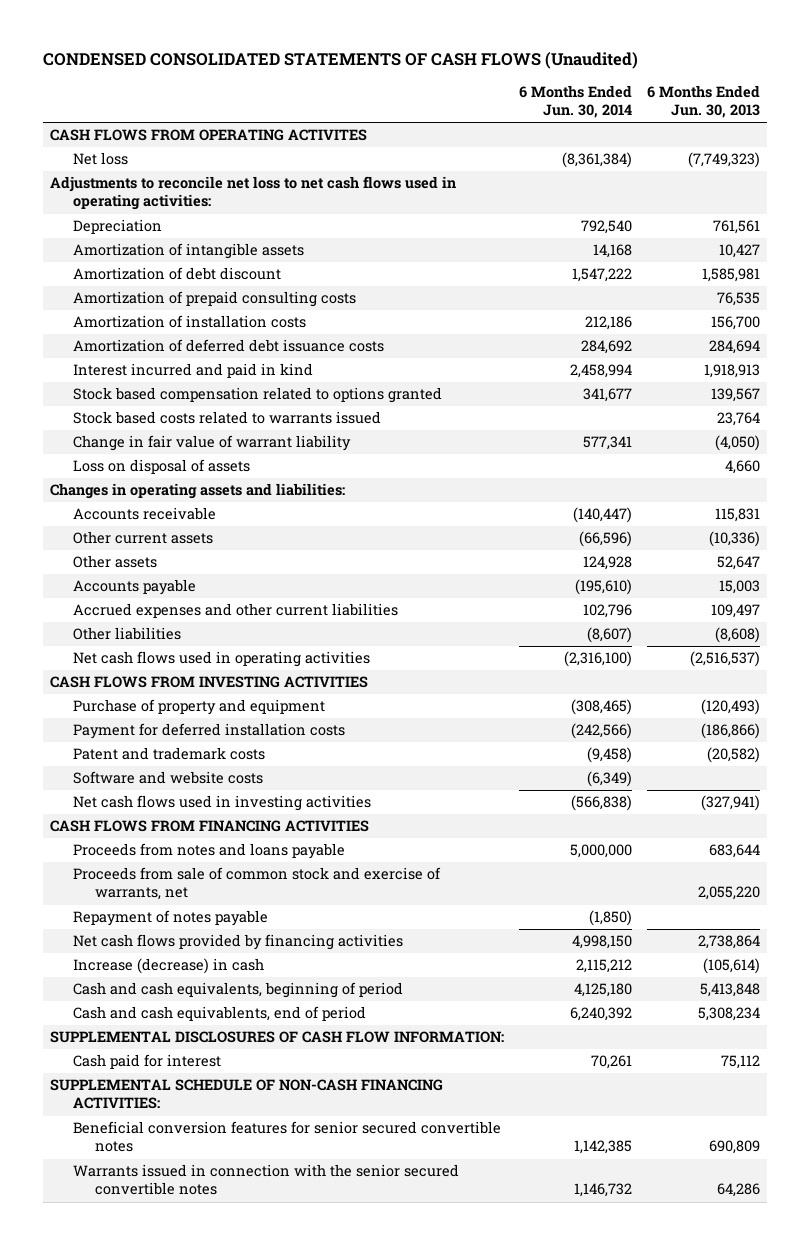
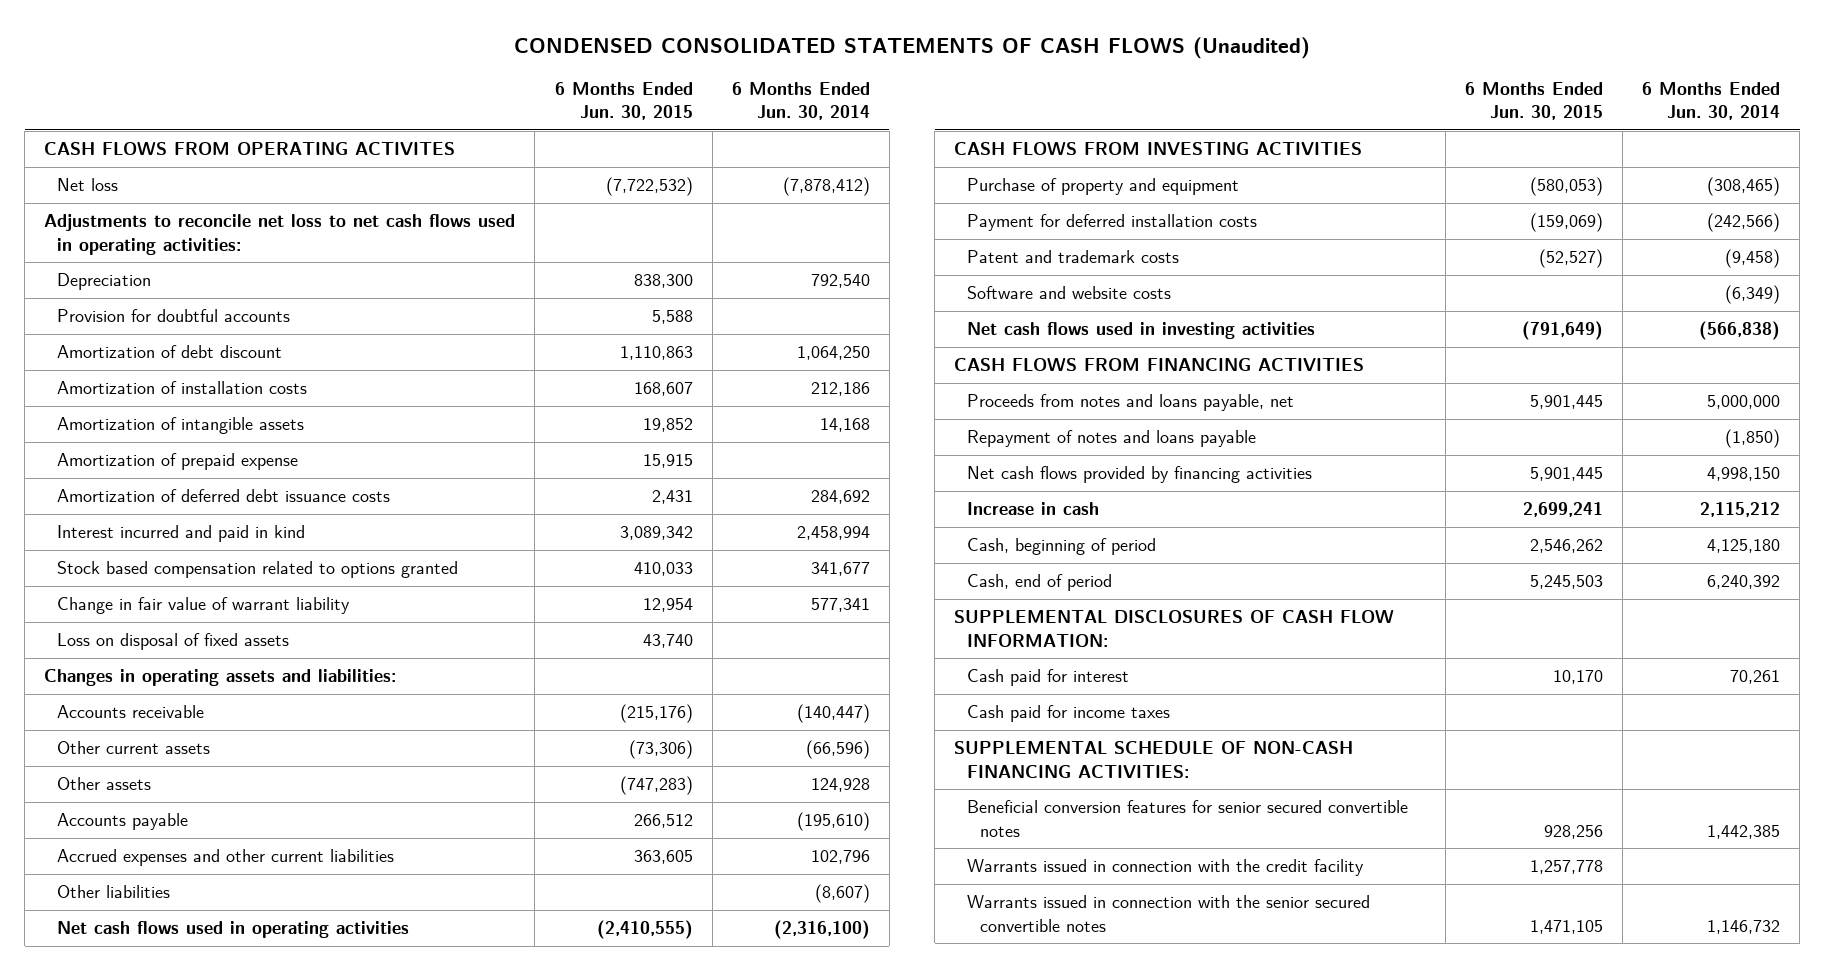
- | 6 Months Ended Jun. 30, 2014 | 6 Months Ended Jun. 30, 2013
+ | 6 Months Ended Jun. 30, 2015 | 6 Months Ended Jun. 30, 2014
- Net loss | (8,361,384) | (7,749,323)
+ Net loss | (7,722,532) | (7,878,412)
- Amortization of debt discount | 1,547,222 | 1,585,981
- Amortization of prepaid consulting costs | | 76,535
+ Provision for doubtful accounts | 5,588 |
+ Amortization of debt discount | 1,110,863 | 1,064,250
moved down: Amortization of intangible assets | 19,852 | 14,168
+ Amortization of prepaid expense | 15,915 |
- Stock based costs related to warrants issued | | 23,764
- Loss on disposal of assets | | 4,660
+ Loss on disposal of fixed assets | 43,740 |
- Proceeds from notes and loans payable | 5,000,000 | 683,644
- Proceeds from sale of common stock and exercise of warrants, net | | 2,055,220
- Repayment of notes payable | (1,850) |
+ Proceeds from notes and loans payable, net | 5,901,445 | 5,000,000
+ Repayment of notes and loans payable | | (1,850)
- Increase (decrease) in cash | 2,115,212 | (105,614)
- Cash and cash equivalents, beginning of period | 4,125,180 | 5,413,848
- Cash and cash equivablents, end of period | 6,240,392 | 5,308,234
+ Increase in cash | 2,699,241 | 2,115,212
+ Cash, beginning of period | 2,546,262 | 4,125,180
+ Cash, end of period | 5,245,503 | 6,240,392
+ Cash paid for income taxes
- Beneficial conversion features for senior secured convertible notes | 1,142,385 | 690,809
+ Beneficial conversion features for senior secured convertible notes | 928,256 | 1,442,385
+ Warrants issued in connection with the credit facility | 1,257,778 |

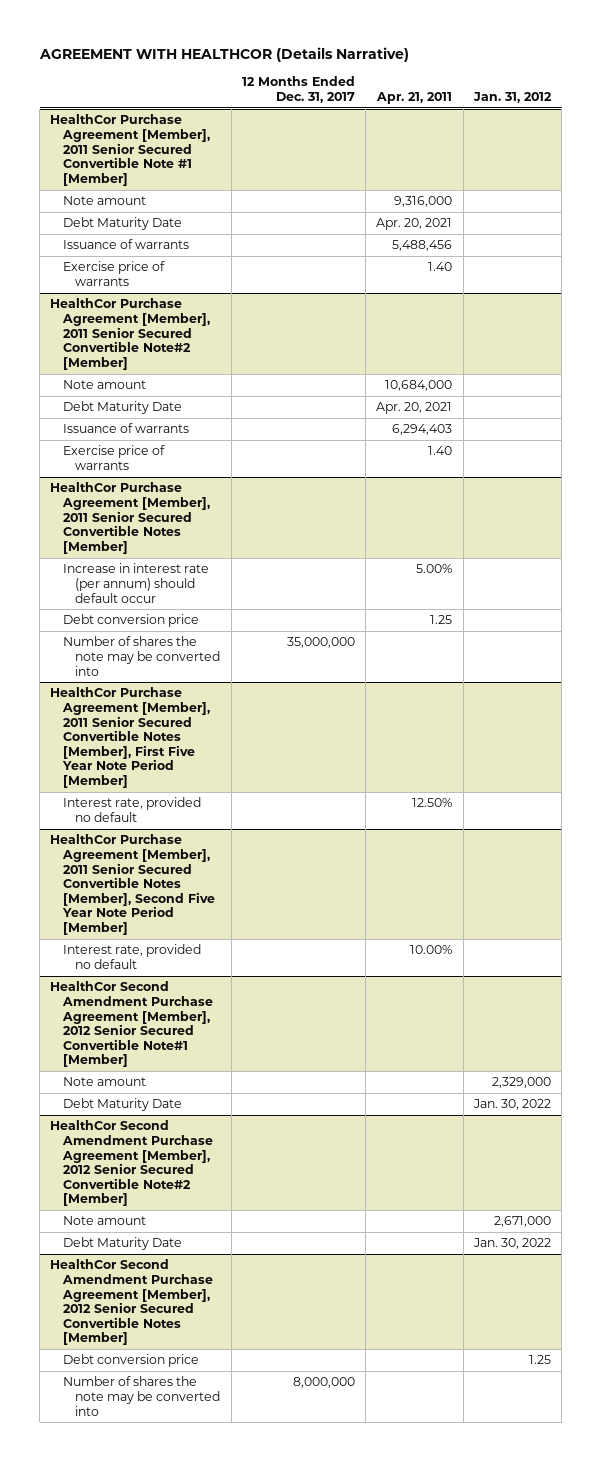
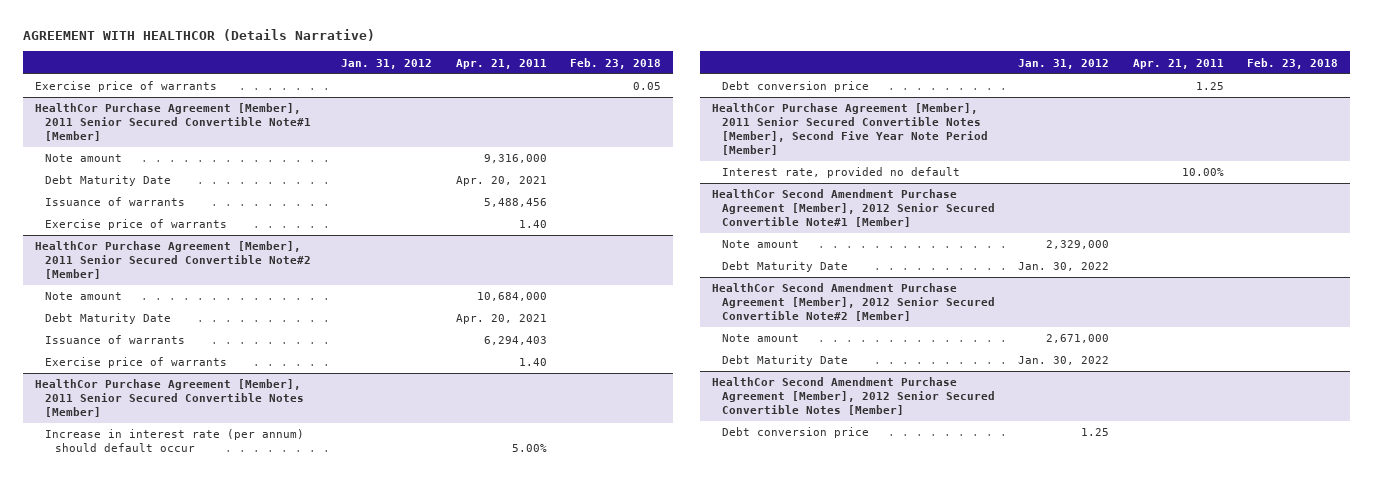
- | 12 Months Ended Dec. 31, 2017 | Apr. 21, 2011 | Jan. 31, 2012
+ | Jan. 31, 2012 | Apr. 21, 2011 | Feb. 23, 2018
- HealthCor Purchase Agreement [Member], 2011 Senior Secured Convertible Note #1 [Member]
+ Exercise price of warrants | | | 0.05
+ HealthCor Purchase Agreement [Member], 2011 Senior Secured Convertible Note#1 [Member]
@ HealthCor Purchase Agreement [Member], 2011 Senior Secured Convertible Notes [Member]
- Number of shares the note may be converted into | 35,000,000 | |
- HealthCor Purchase Agreement [Member], 2011 Senior Secured Convertible Notes [Member], First Five Year Note Period [Member]
- Interest rate, provided no default | | 12.50% |
@ HealthCor Second Amendment Purchase Agreement [Member], 2012 Senior Secured Convertible Notes [Member]
- Number of shares the note may be converted into | 8,000,000 | |

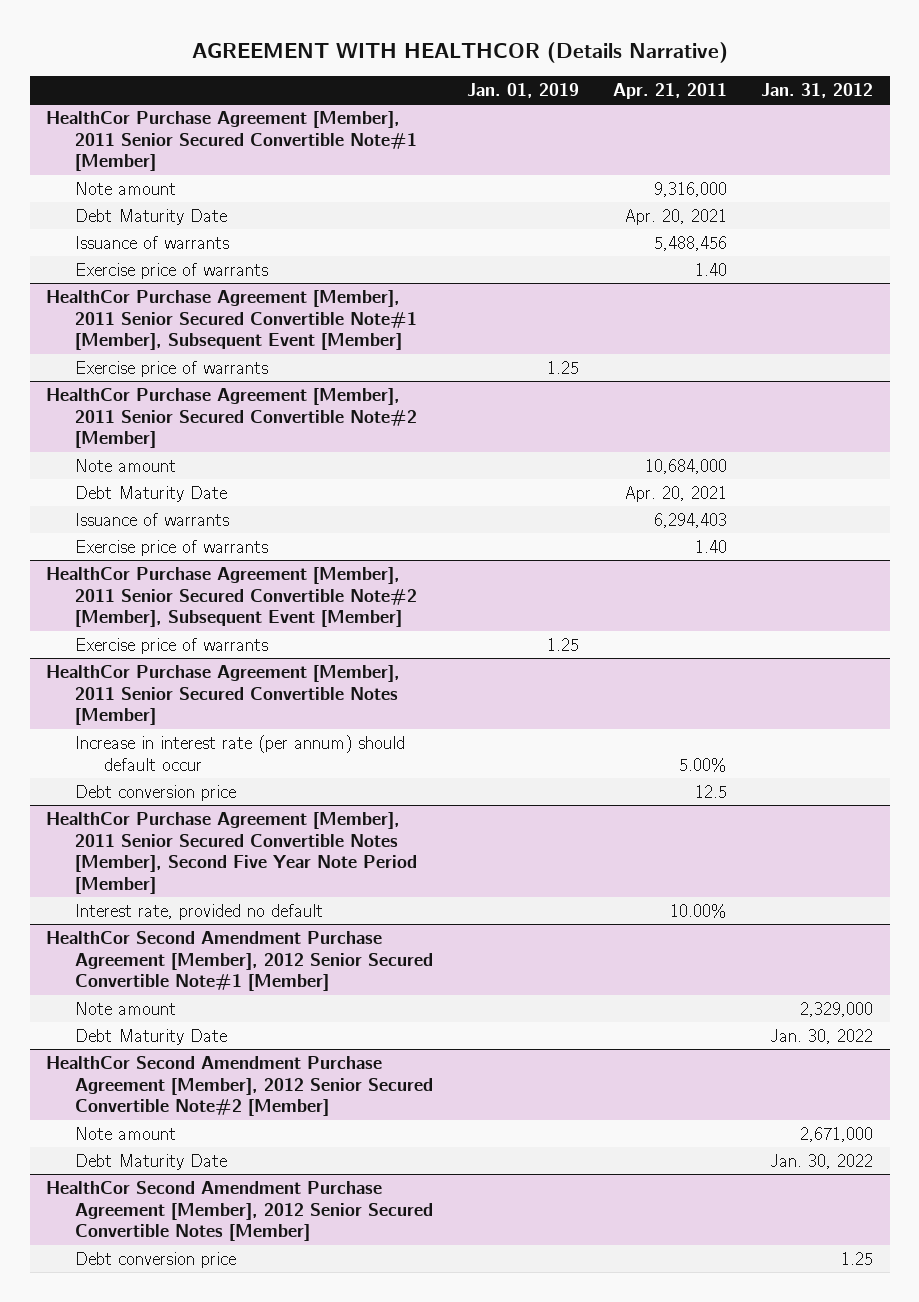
- | Jan. 31, 2012 | Apr. 21, 2011 | Feb. 23, 2018
+ | Jan. 01, 2019 | Apr. 21, 2011 | Jan. 31, 2012
- Exercise price of warrants | | | 0.05
+ HealthCor Purchase Agreement [Member], 2011 Senior Secured Convertible Note#1 [Member], Subsequent Event [Member]
+ Exercise price of warrants | 1.25 | |
+ HealthCor Purchase Agreement [Member], 2011 Senior Secured Convertible Note#2 [Member], Subsequent Event [Member]
+ Exercise price of warrants | 1.25 | |
@ HealthCor Purchase Agreement [Member], 2011 Senior Secured Convertible Notes [Member]
- Debt conversion price | | 1.25 |
+ Debt conversion price | | 12.5 |

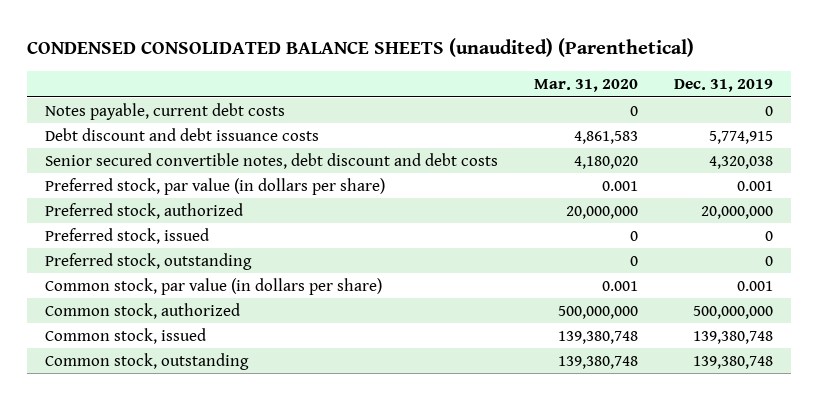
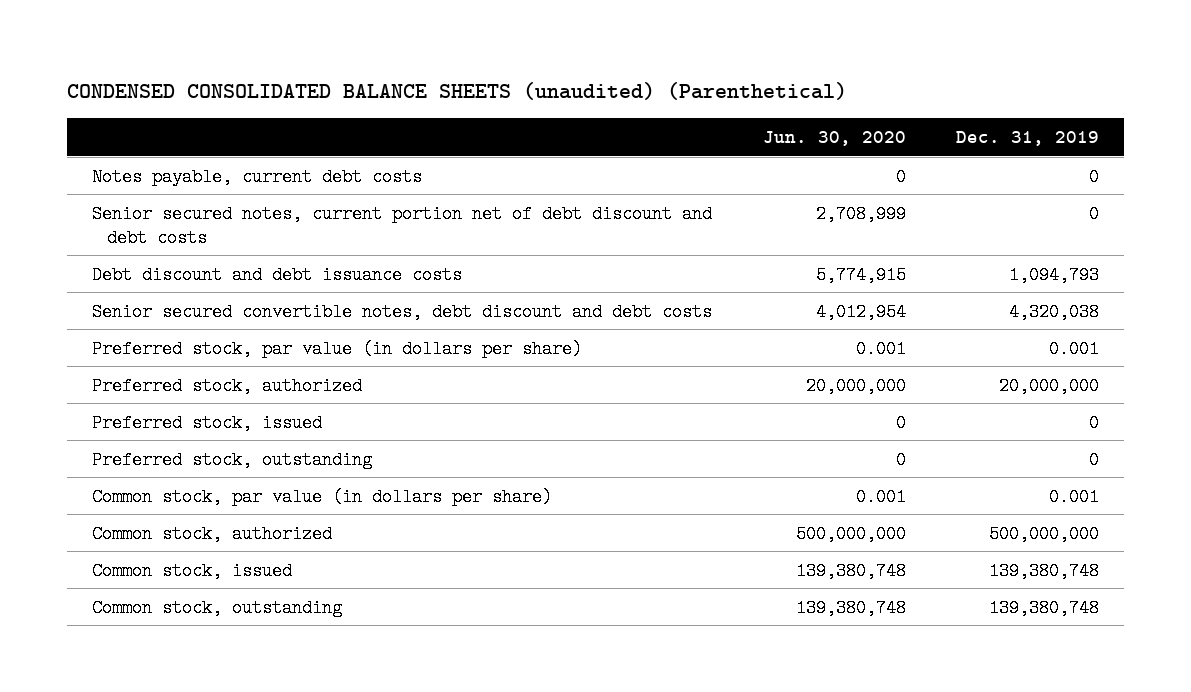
- | Mar. 31, 2020 | Dec. 31, 2019
+ | Jun. 30, 2020 | Dec. 31, 2019
- Debt discount and debt issuance costs | 4,861,583 | 5,774,915
+ Senior secured notes, current portion net of debt discount and debt costs | 2,708,999 | 0
+ Debt discount and debt issuance costs | 5,774,915 | 1,094,793

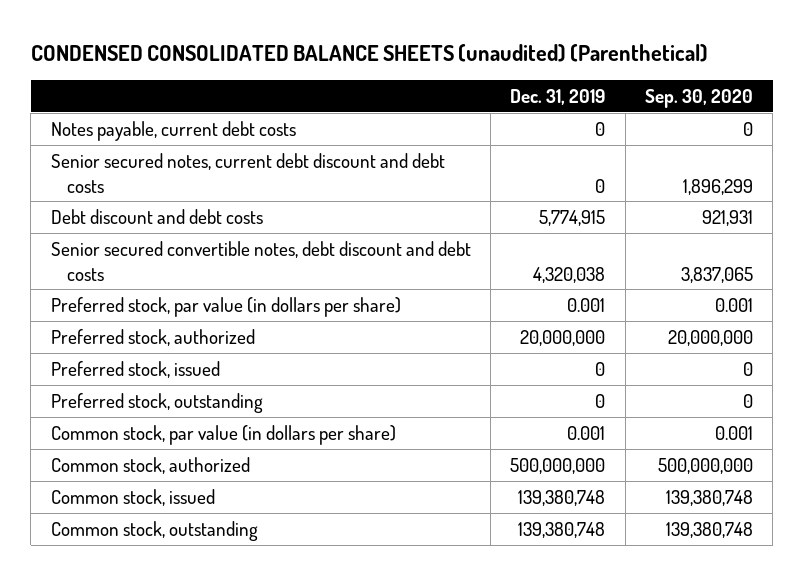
- | Jun. 30, 2020 | Dec. 31, 2019
+ | Dec. 31, 2019 | Sep. 30, 2020
- Senior secured notes, current portion net of debt discount and debt costs | 2,708,999 | 0
- Debt discount and debt issuance costs | 5,774,915 | 1,094,793
+ Senior secured notes, current debt discount and debt costs | 0 | 1,896,299
+ Debt discount and debt costs | 5,774,915 | 921,931

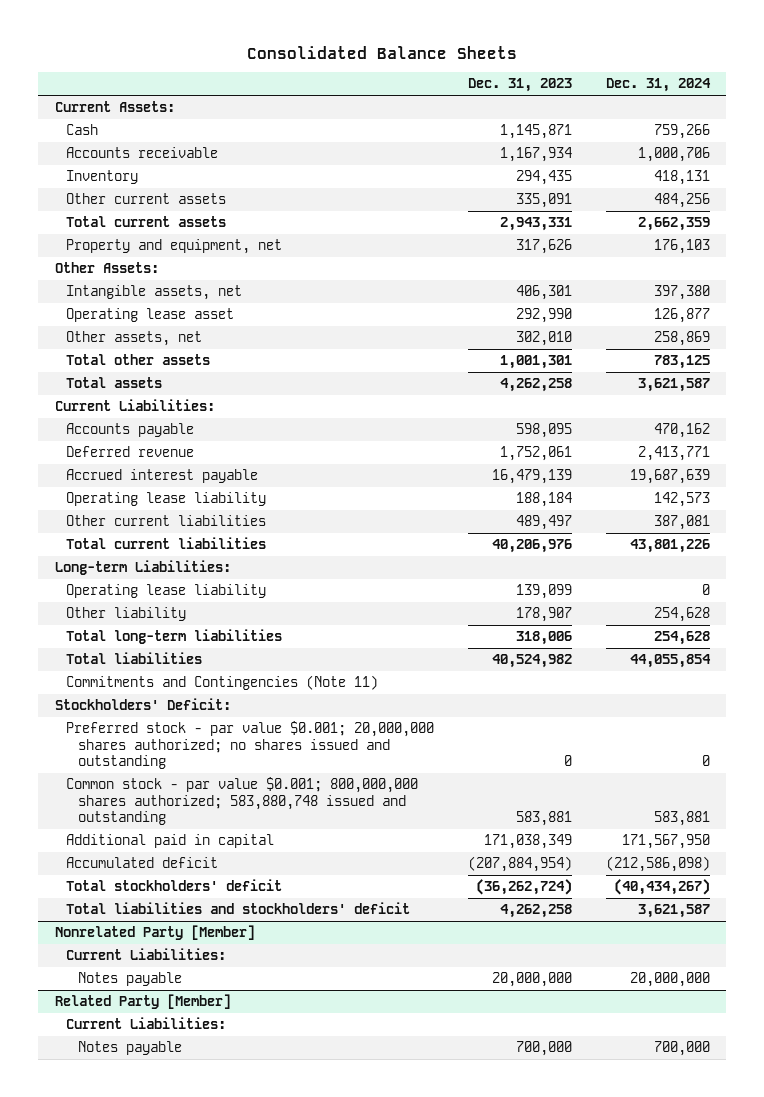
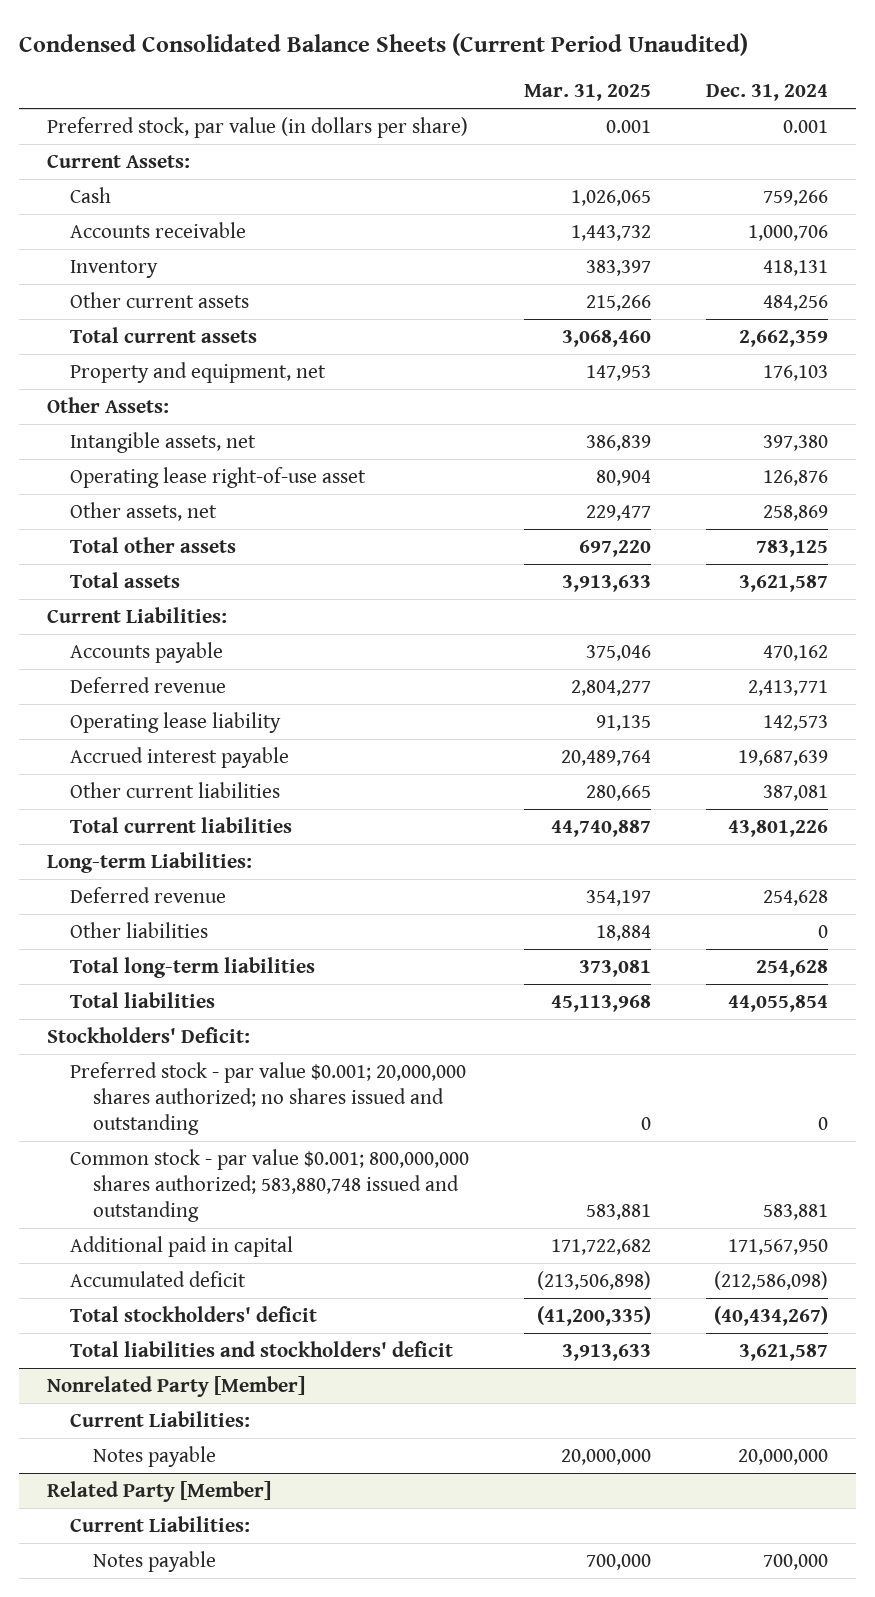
- Consolidated Balance Sheets
+ Condensed Consolidated Balance Sheets (Current Period Unaudited)
- | Dec. 31, 2023 | Dec. 31, 2024
+ | Mar. 31, 2025 | Dec. 31, 2024
+ Preferred stock, par value (in dollars per share) | 0.001 | 0.001
- Operating lease asset | 292,990 | 126,877
+ Operating lease right-of-use asset | 80,904 | 126,876
moved down: Accrued interest payable | 20,489,764 | 19,687,639
- Operating lease liability | 139,099 | 0
- Other liability | 178,907 | 254,628
+ Deferred revenue | 354,197 | 254,628
+ Other liabilities | 18,884 | 0
- Commitments and Contingencies (Note 11)

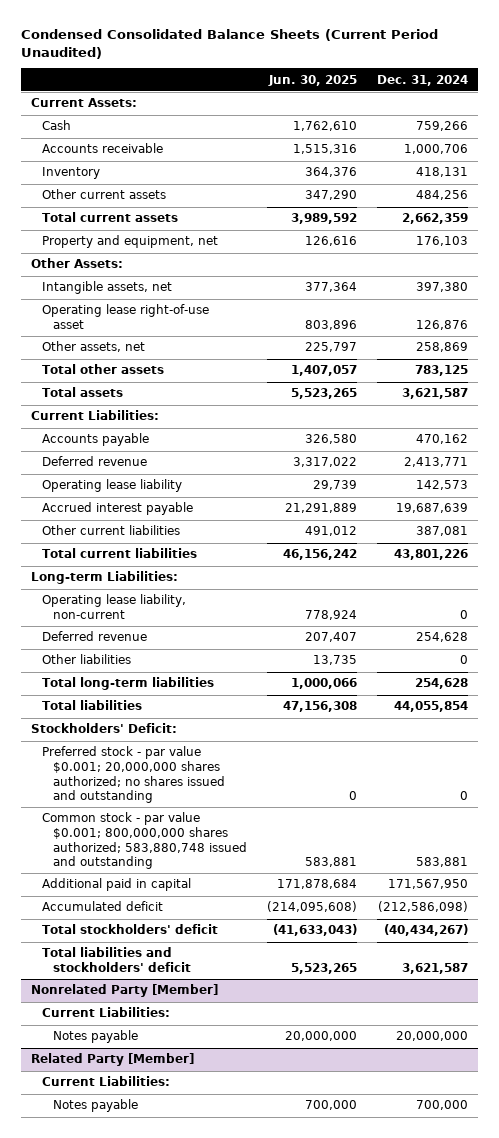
- | Mar. 31, 2025 | Dec. 31, 2024
+ | Jun. 30, 2025 | Dec. 31, 2024
- Preferred stock, par value (in dollars per share) | 0.001 | 0.001
+ Operating lease liability, non-current | 778,924 | 0

